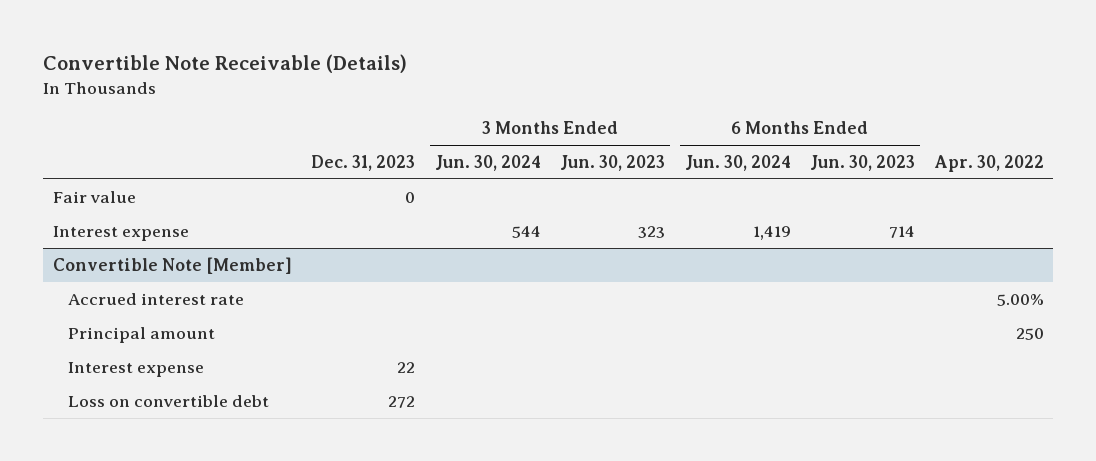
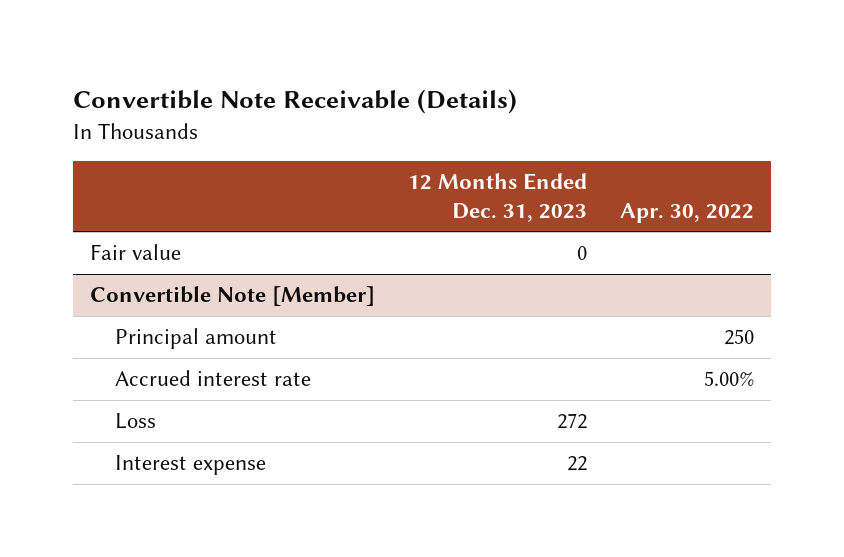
- | Dec. 31, 2023 | 3 Months Ended Jun. 30, 2024 | 3 Months Ended Jun. 30, 2023 | 6 Months Ended Jun. 30, 2024 | 6 Months Ended Jun. 30, 2023 | Apr. 30, 2022
+ | 12 Months Ended Dec. 31, 2023 | Apr. 30, 2022
- Interest expense | | 544 | 323 | 1,419 | 714 |
@ Convertible Note [Member]
moved down: Accrued interest rate | | 5.00%
+ Loss | 272 |
- Loss on convertible debt | 272 | | | | |

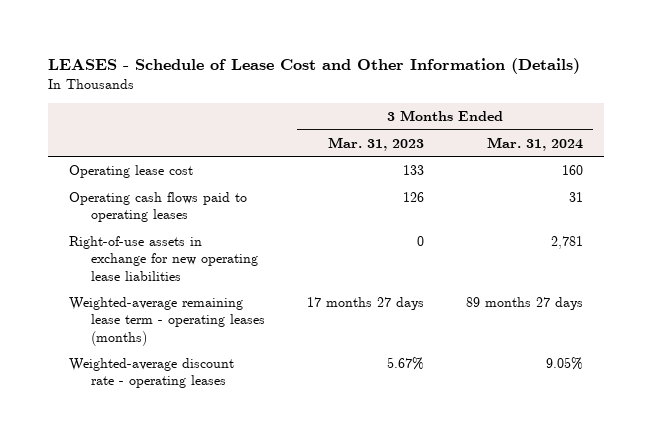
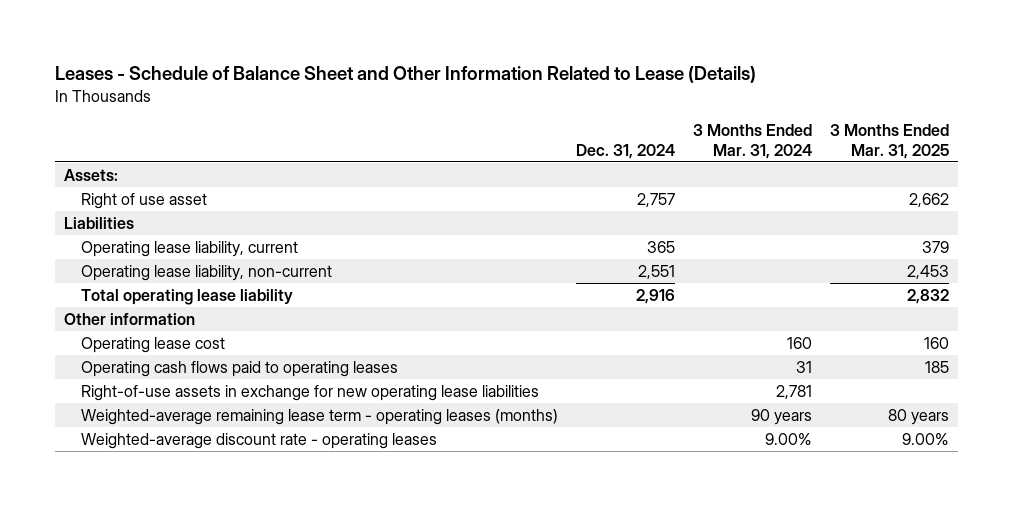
- LEASES - Schedule of Lease Cost and Other Information (Details)
+ Leases - Schedule of Balance Sheet and Other Information Related to Lease (Details)
- | 3 Months Ended Mar. 31, 2023 | 3 Months Ended Mar. 31, 2024
+ | Dec. 31, 2024 | 3 Months Ended Mar. 31, 2024 | 3 Months Ended Mar. 31, 2025
+ Assets:
+ Right of use asset | 2,757 | | 2,662
+ Liabilities
+ Operating lease liability, current | 365 | | 379
+ Operating lease liability, non-current | 2,551 | | 2,453
+ Total operating lease liability | 2,916 | | 2,832
+ Other information
- Weighted-average remaining lease term - operating leases (months) | 17 months 27 days | 89 months 27 days
- Weighted-average discount rate - operating leases | 5.67% | 9.05%
+ Weighted-average remaining lease term - operating leases (months) | | 90 years | 80 years
+ Weighted-average discount rate - operating leases | | 9.00% | 9.00%

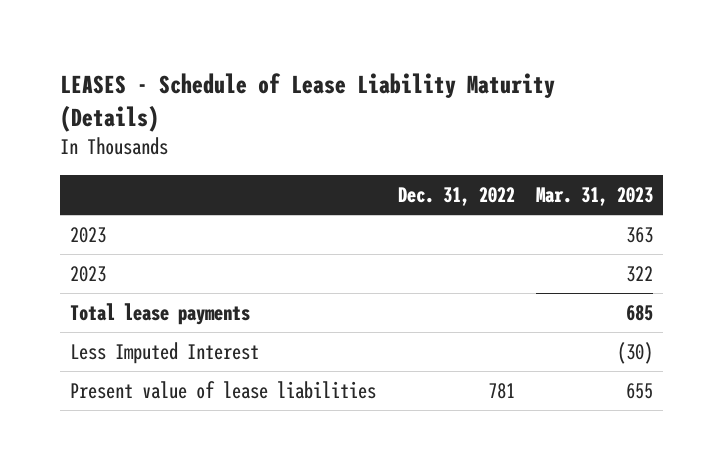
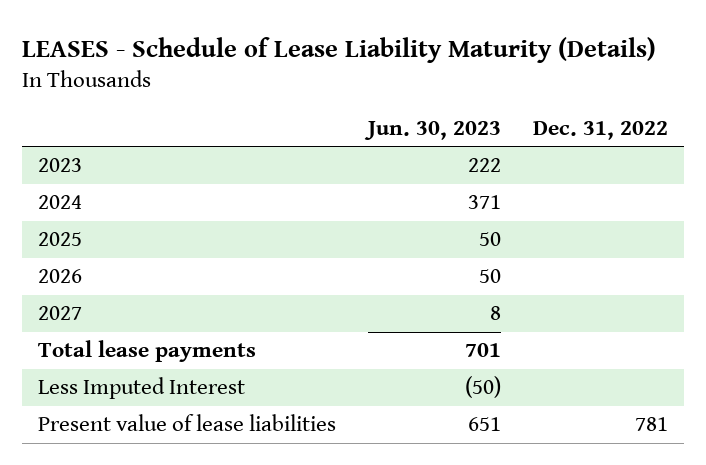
- | Dec. 31, 2022 | Mar. 31, 2023
+ | Jun. 30, 2023 | Dec. 31, 2022
- 2023 | | 322
+ 2024 | 371 |
+ 2025 | 50 |
+ 2026 | 50 |
+ 2027 | 8 |

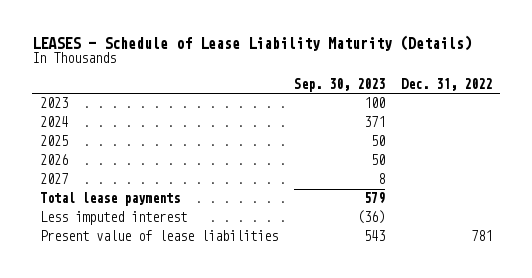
- | Jun. 30, 2023 | Dec. 31, 2022
+ | Sep. 30, 2023 | Dec. 31, 2022
- Less Imputed Interest | (50) |
+ Less imputed interest | (36) |

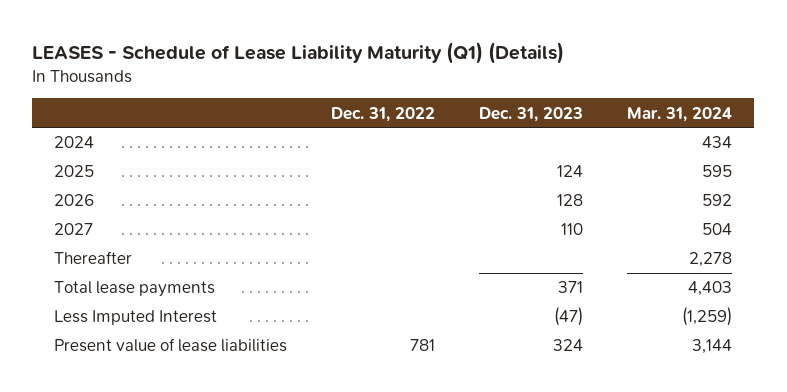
- LEASES - Schedule of Lease Liability Maturity (Details)
+ LEASES - Schedule of Lease Liability Maturity (Q1) (Details)
- | Sep. 30, 2023 | Dec. 31, 2022
+ | Dec. 31, 2022 | Dec. 31, 2023 | Mar. 31, 2024
- 2023 | 100 |
+ Thereafter | | | 2,278
- Less imputed interest | (36) |
+ Less Imputed Interest | | (47) | (1,259)

